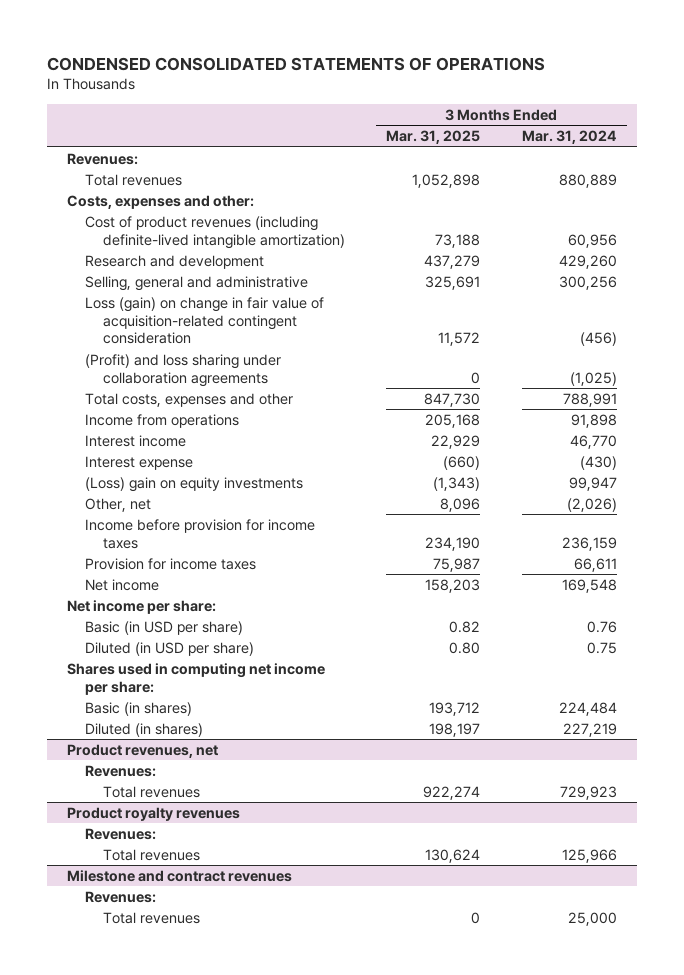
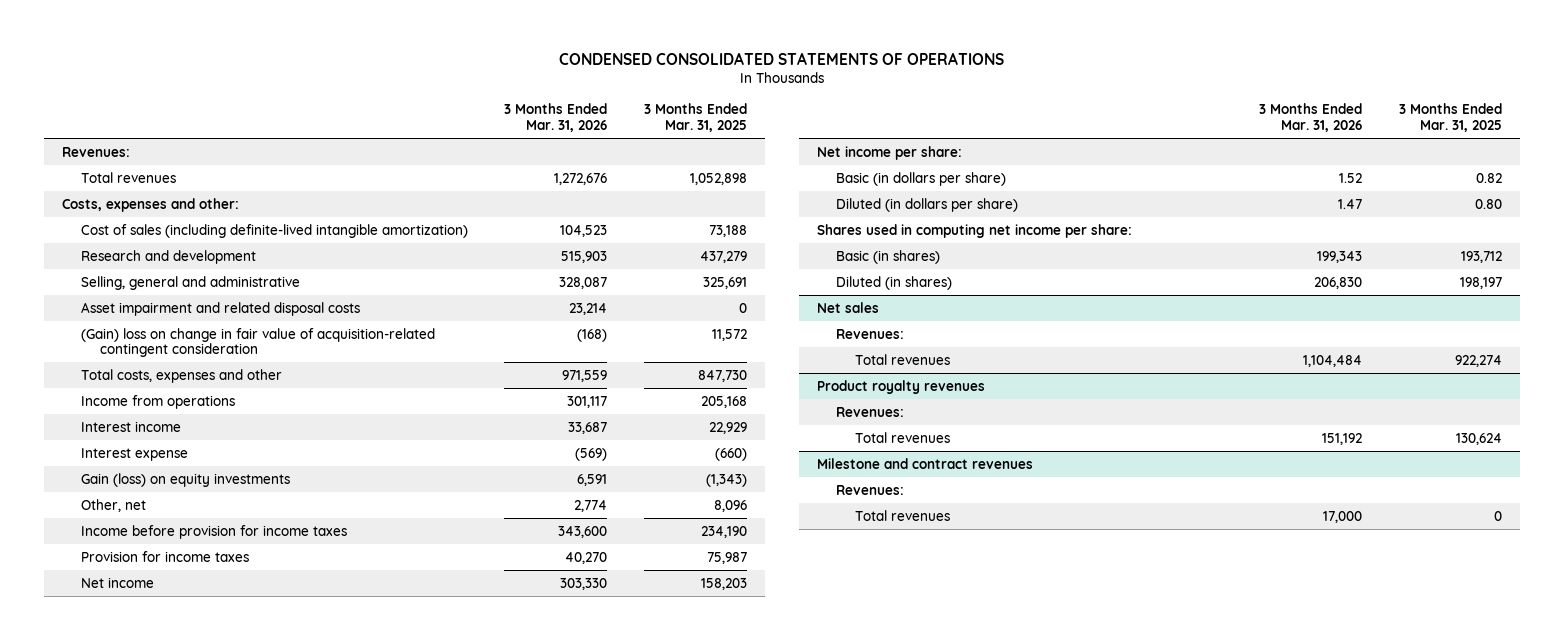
- | 3 Months Ended Mar. 31, 2025 | 3 Months Ended Mar. 31, 2024
+ | 3 Months Ended Mar. 31, 2026 | 3 Months Ended Mar. 31, 2025
- Cost of product revenues (including definite-lived intangible amortization) | 73,188 | 60,956
+ Cost of sales (including definite-lived intangible amortization) | 104,523 | 73,188
- Loss (gain) on change in fair value of acquisition-related contingent consideration | 11,572 | (456)
- (Profit) and loss sharing under collaboration agreements | 0 | (1,025)
+ Asset impairment and related disposal costs | 23,214 | 0
+ (Gain) loss on change in fair value of acquisition-related contingent consideration | (168) | 11,572
- (Loss) gain on equity investments | (1,343) | 99,947
+ Gain (loss) on equity investments | 6,591 | (1,343)
- Basic (in USD per share) | 0.82 | 0.76
- Diluted (in USD per share) | 0.80 | 0.75
+ Basic (in dollars per share) | 1.52 | 0.82
+ Diluted (in dollars per share) | 1.47 | 0.80
- Product revenues, net
+ Net sales

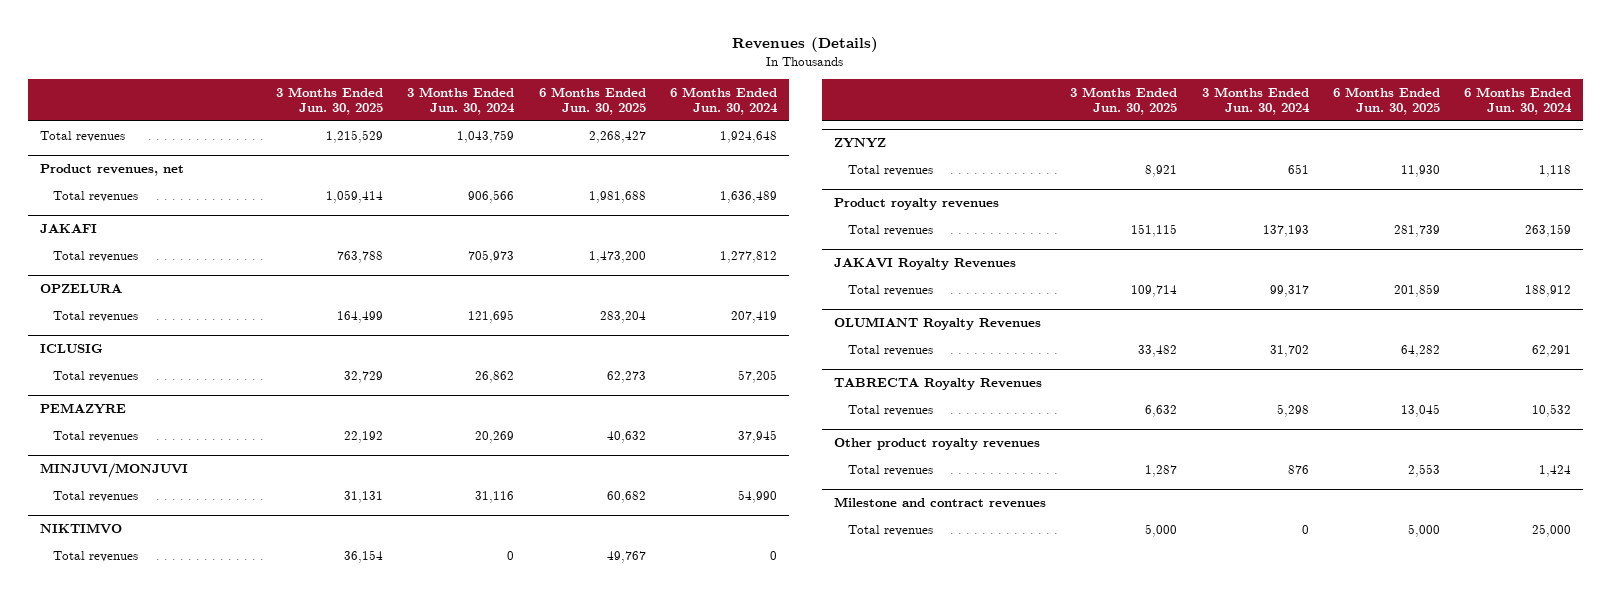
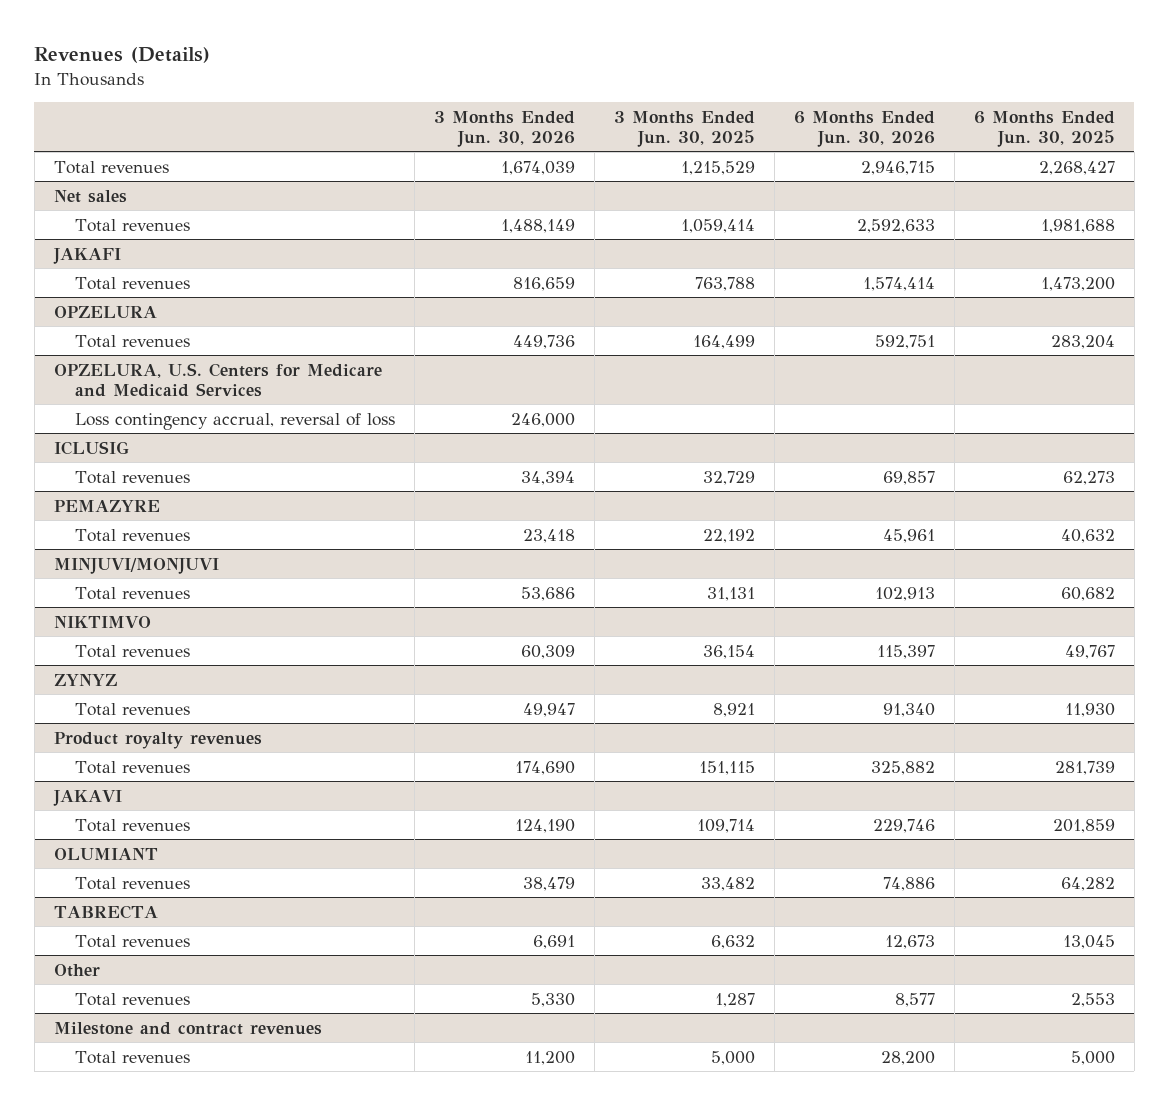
- | 3 Months Ended Jun. 30, 2025 | 3 Months Ended Jun. 30, 2024 | 6 Months Ended Jun. 30, 2025 | 6 Months Ended Jun. 30, 2024
+ | 3 Months Ended Jun. 30, 2026 | 3 Months Ended Jun. 30, 2025 | 6 Months Ended Jun. 30, 2026 | 6 Months Ended Jun. 30, 2025
- Product revenues, net
+ Net sales
+ OPZELURA, U.S. Centers for Medicare and Medicaid Services
+ Loss contingency accrual, reversal of loss | 246,000 | | |
- JAKAVI Royalty Revenues
+ JAKAVI
- OLUMIANT Royalty Revenues
+ OLUMIANT
- TABRECTA Royalty Revenues
+ TABRECTA
- Other product royalty revenues
+ Other

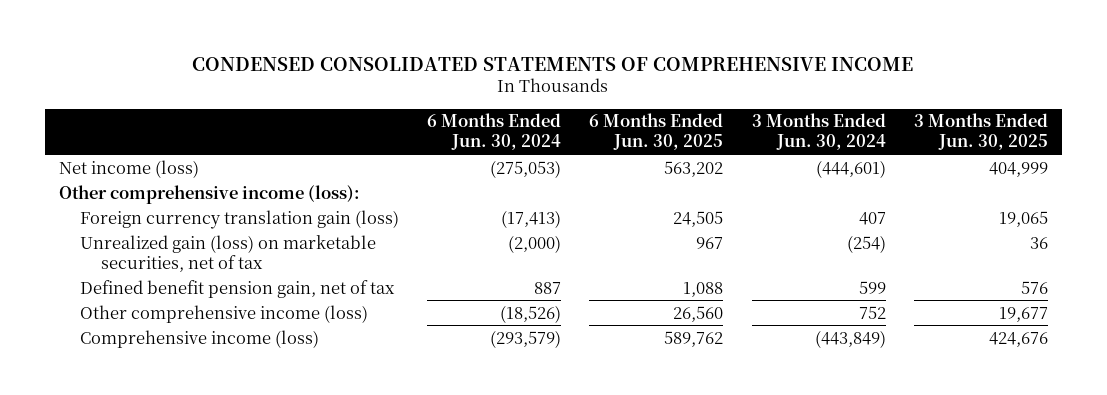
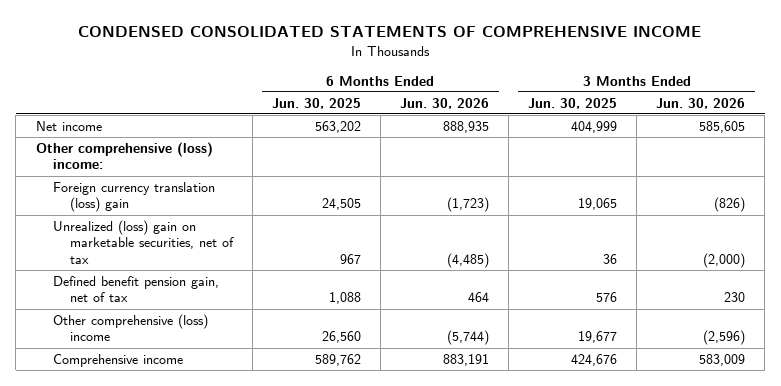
- | 6 Months Ended Jun. 30, 2024 | 6 Months Ended Jun. 30, 2025 | 3 Months Ended Jun. 30, 2024 | 3 Months Ended Jun. 30, 2025
+ | 6 Months Ended Jun. 30, 2025 | 6 Months Ended Jun. 30, 2026 | 3 Months Ended Jun. 30, 2025 | 3 Months Ended Jun. 30, 2026
- Net income (loss) | (275,053) | 563,202 | (444,601) | 404,999
- Other comprehensive income (loss):
- Foreign currency translation gain (loss) | (17,413) | 24,505 | 407 | 19,065
- Unrealized gain (loss) on marketable securities, net of tax | (2,000) | 967 | (254) | 36
+ Net income | 563,202 | 888,935 | 404,999 | 585,605
+ Other comprehensive (loss) income:
+ Foreign currency translation (loss) gain | 24,505 | (1,723) | 19,065 | (826)
+ Unrealized (loss) gain on marketable securities, net of tax | 967 | (4,485) | 36 | (2,000)
- Other comprehensive income (loss) | (18,526) | 26,560 | 752 | 19,677
- Comprehensive income (loss) | (293,579) | 589,762 | (443,849) | 424,676
+ Other comprehensive (loss) income | 26,560 | (5,744) | 19,677 | (2,596)
+ Comprehensive income | 589,762 | 883,191 | 424,676 | 583,009

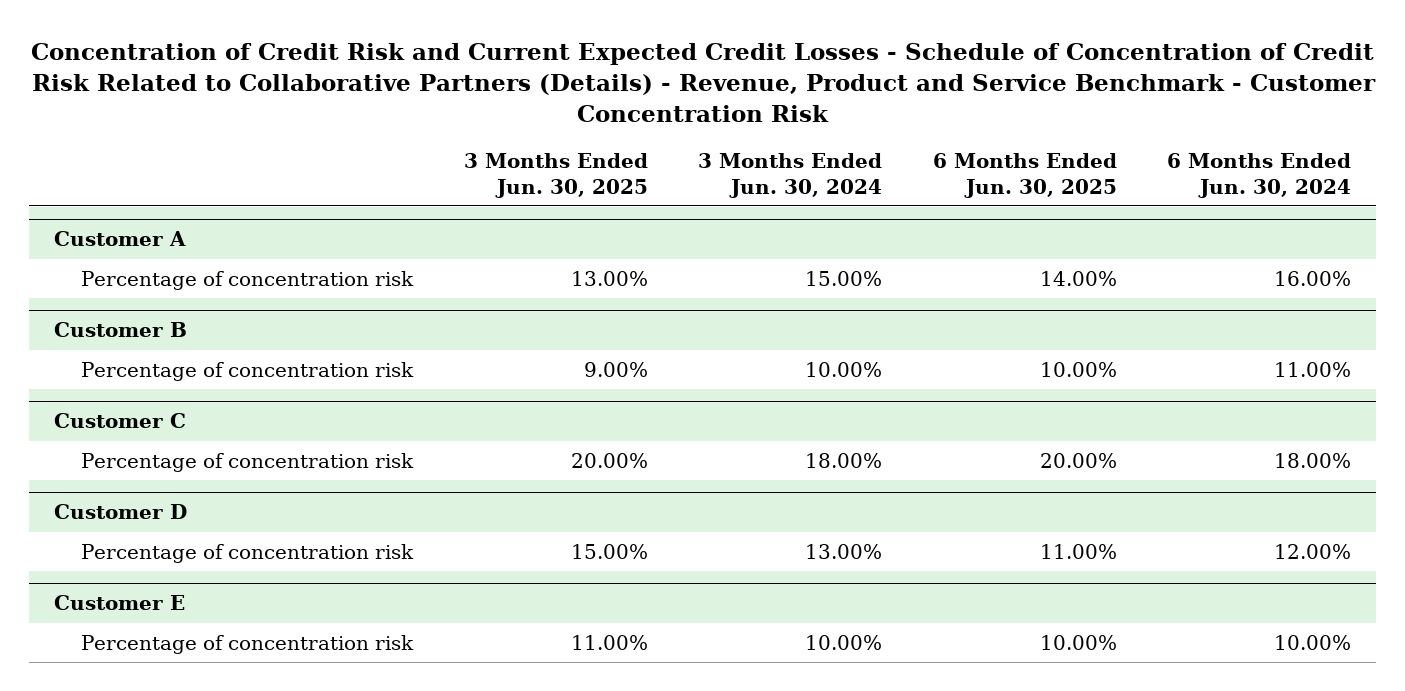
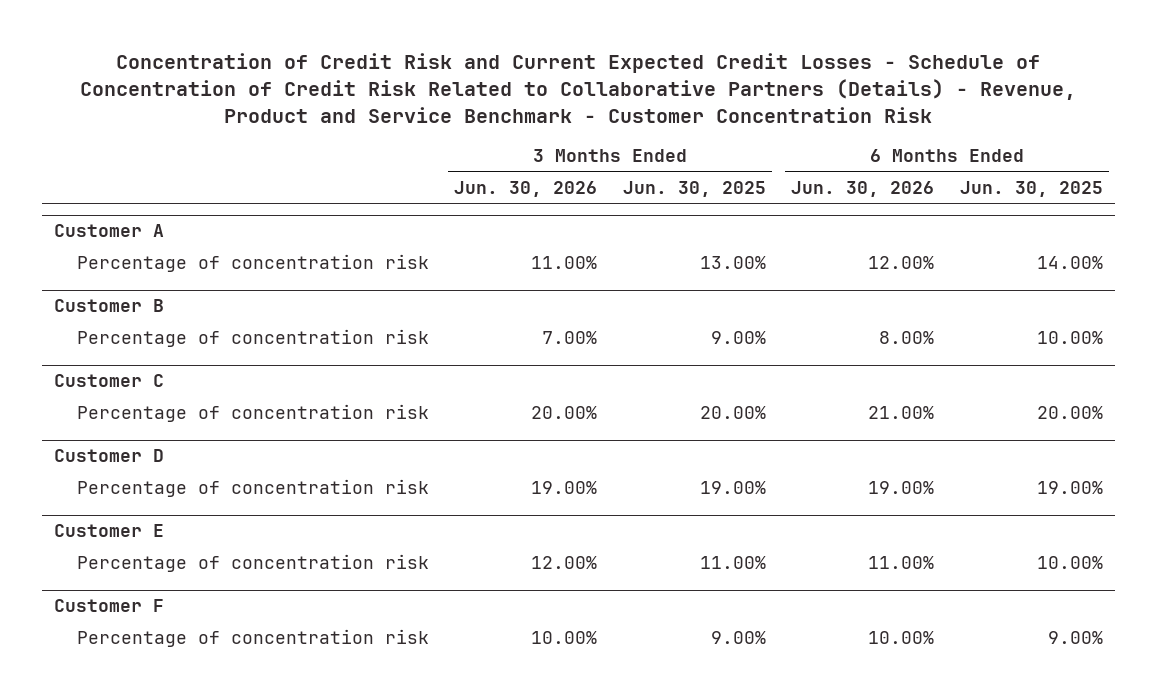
- | 3 Months Ended Jun. 30, 2025 | 3 Months Ended Jun. 30, 2024 | 6 Months Ended Jun. 30, 2025 | 6 Months Ended Jun. 30, 2024
+ | 3 Months Ended Jun. 30, 2026 | 3 Months Ended Jun. 30, 2025 | 6 Months Ended Jun. 30, 2026 | 6 Months Ended Jun. 30, 2025
@ Customer D
- Percentage of concentration risk | 15.00% | 13.00% | 11.00% | 12.00%
+ Percentage of concentration risk | 19.00% | 19.00% | 19.00% | 19.00%
+ Customer F
+ Percentage of concentration risk | 10.00% | 9.00% | 10.00% | 9.00%

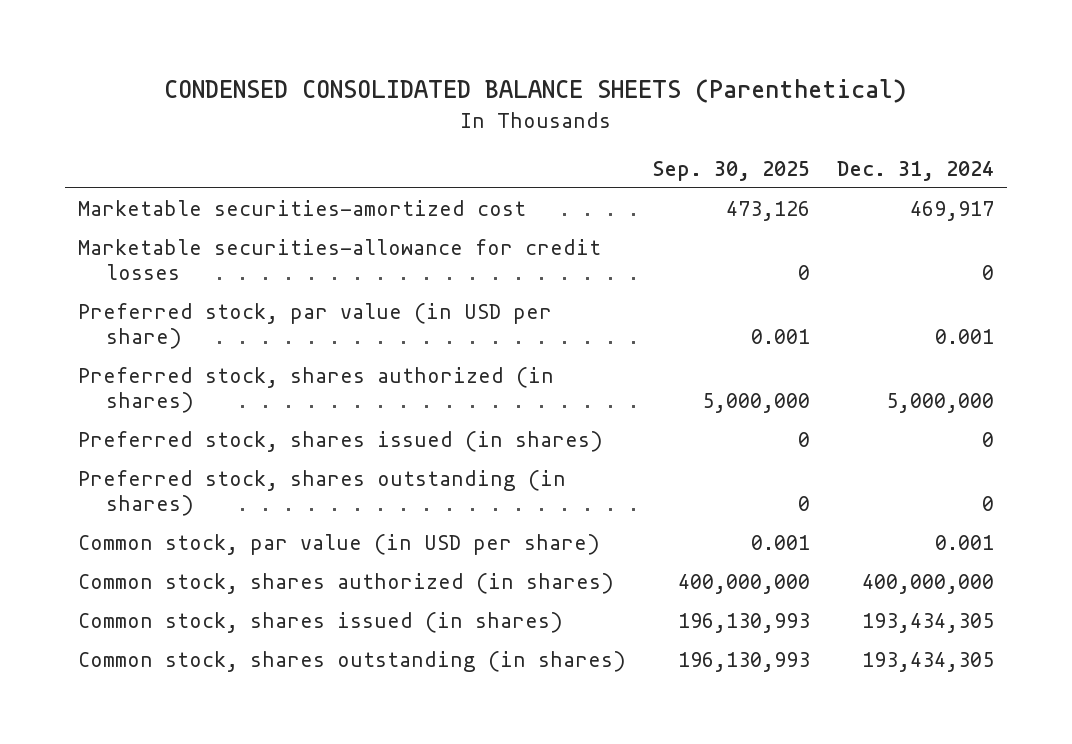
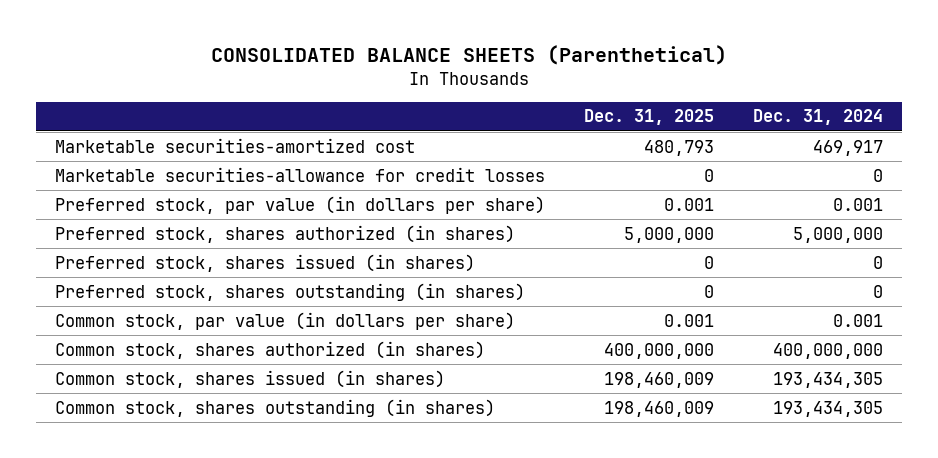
- CONDENSED CONSOLIDATED BALANCE SHEETS (Parenthetical)
+ CONSOLIDATED BALANCE SHEETS (Parenthetical)
- | Sep. 30, 2025 | Dec. 31, 2024
+ | Dec. 31, 2025 | Dec. 31, 2024
- Preferred stock, par value (in USD per share) | 0.001 | 0.001
+ Preferred stock, par value (in dollars per share) | 0.001 | 0.001
- Common stock, par value (in USD per share) | 0.001 | 0.001
+ Common stock, par value (in dollars per share) | 0.001 | 0.001

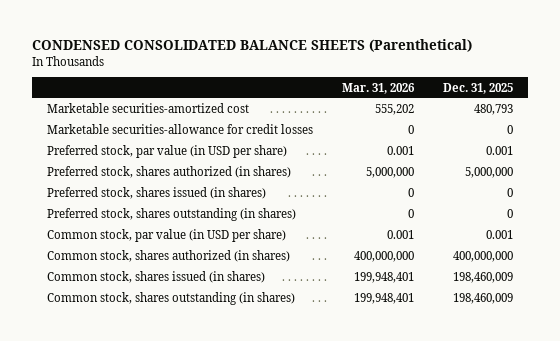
- CONSOLIDATED BALANCE SHEETS (Parenthetical)
+ CONDENSED CONSOLIDATED BALANCE SHEETS (Parenthetical)
- | Dec. 31, 2025 | Dec. 31, 2024
+ | Mar. 31, 2026 | Dec. 31, 2025
- Preferred stock, par value (in dollars per share) | 0.001 | 0.001
+ Preferred stock, par value (in USD per share) | 0.001 | 0.001
- Common stock, par value (in dollars per share) | 0.001 | 0.001
+ Common stock, par value (in USD per share) | 0.001 | 0.001

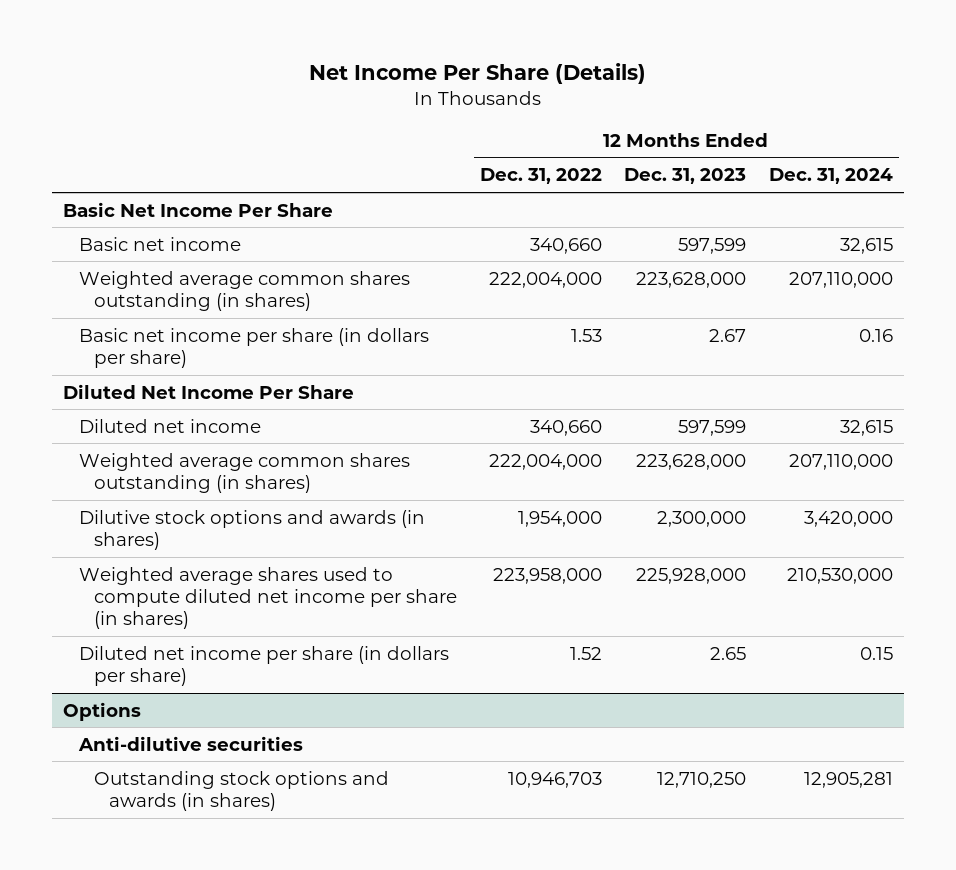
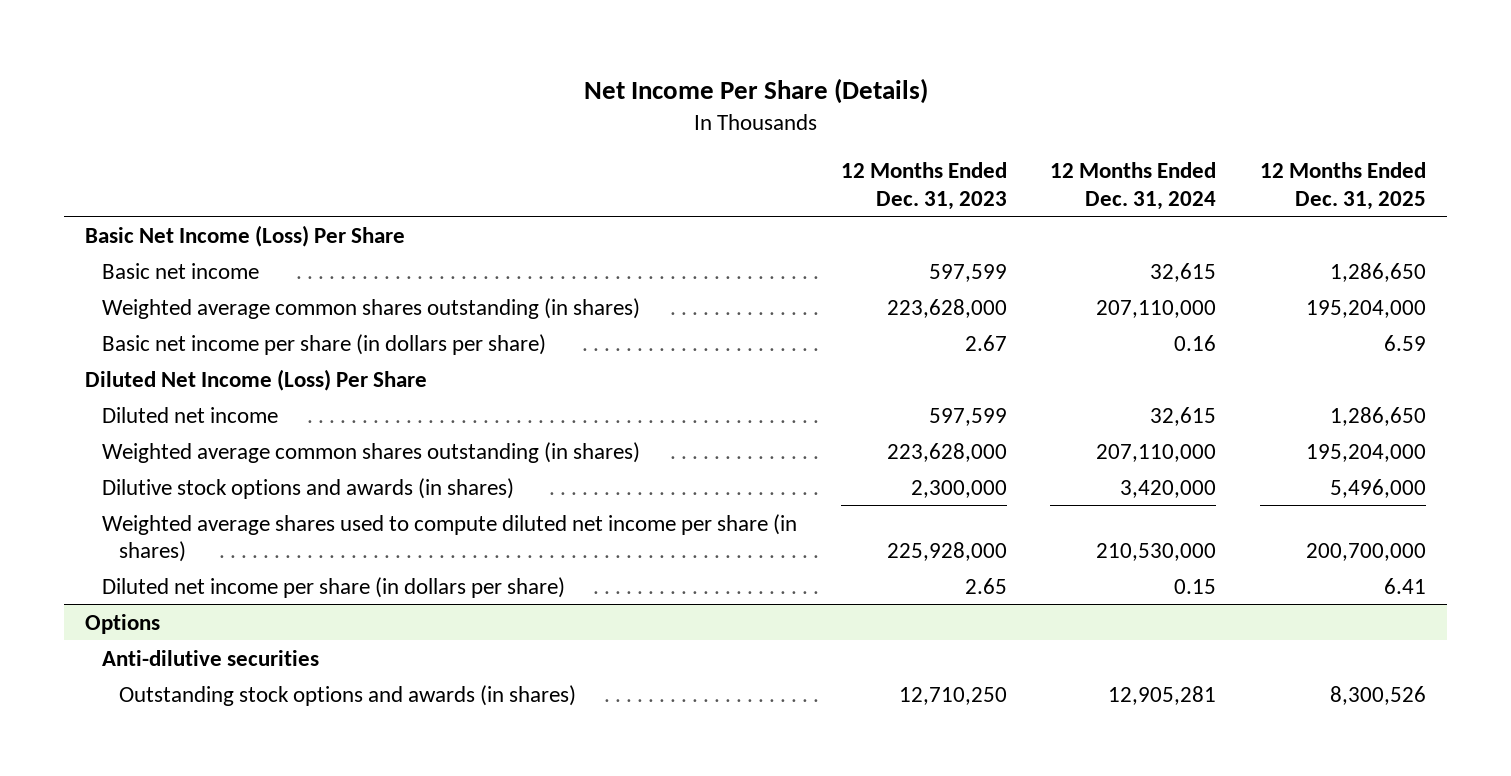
- | 12 Months Ended Dec. 31, 2022 | 12 Months Ended Dec. 31, 2023 | 12 Months Ended Dec. 31, 2024
+ | 12 Months Ended Dec. 31, 2023 | 12 Months Ended Dec. 31, 2024 | 12 Months Ended Dec. 31, 2025
- Basic Net Income Per Share
+ Basic Net Income (Loss) Per Share
- Diluted Net Income Per Share
+ Diluted Net Income (Loss) Per Share

